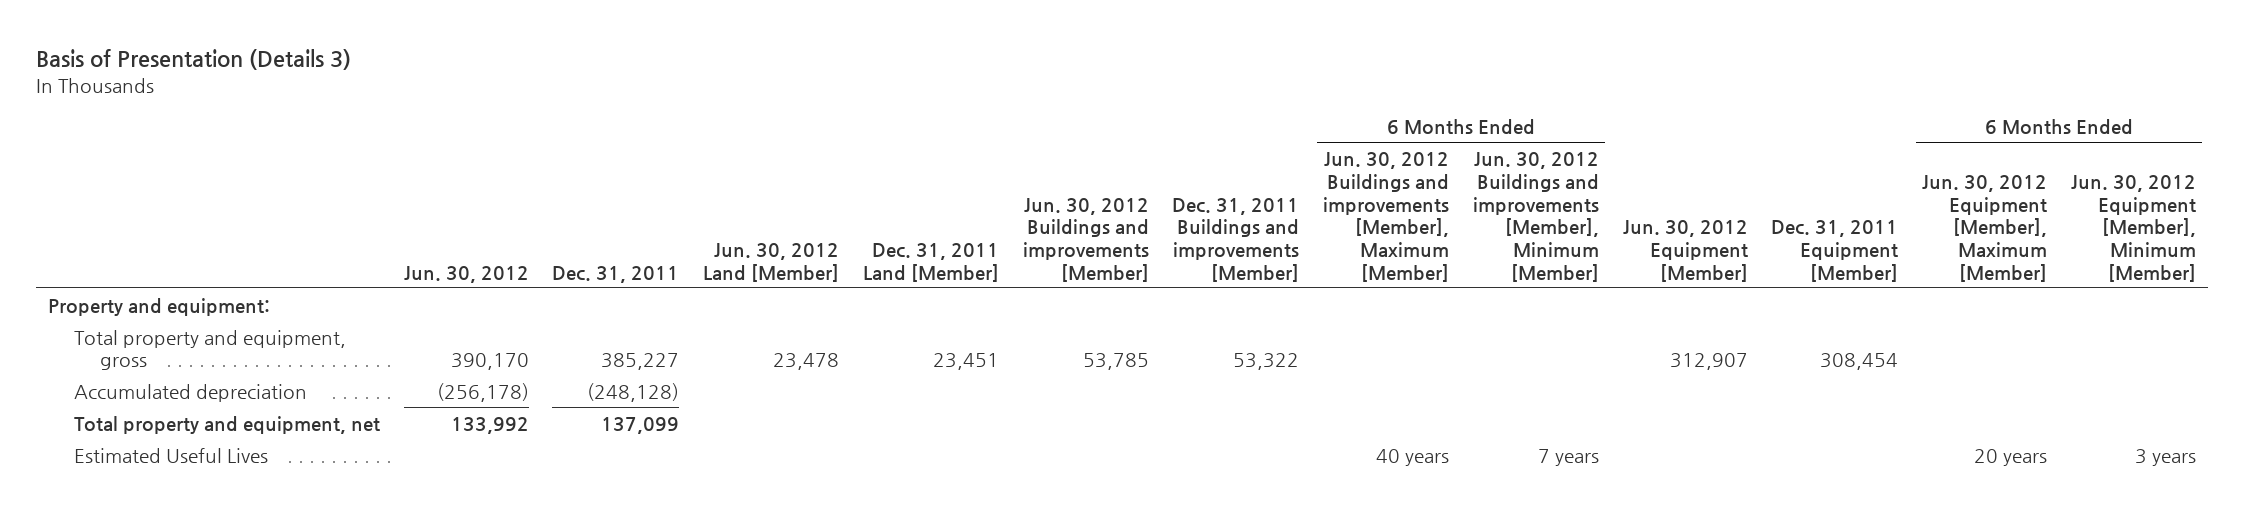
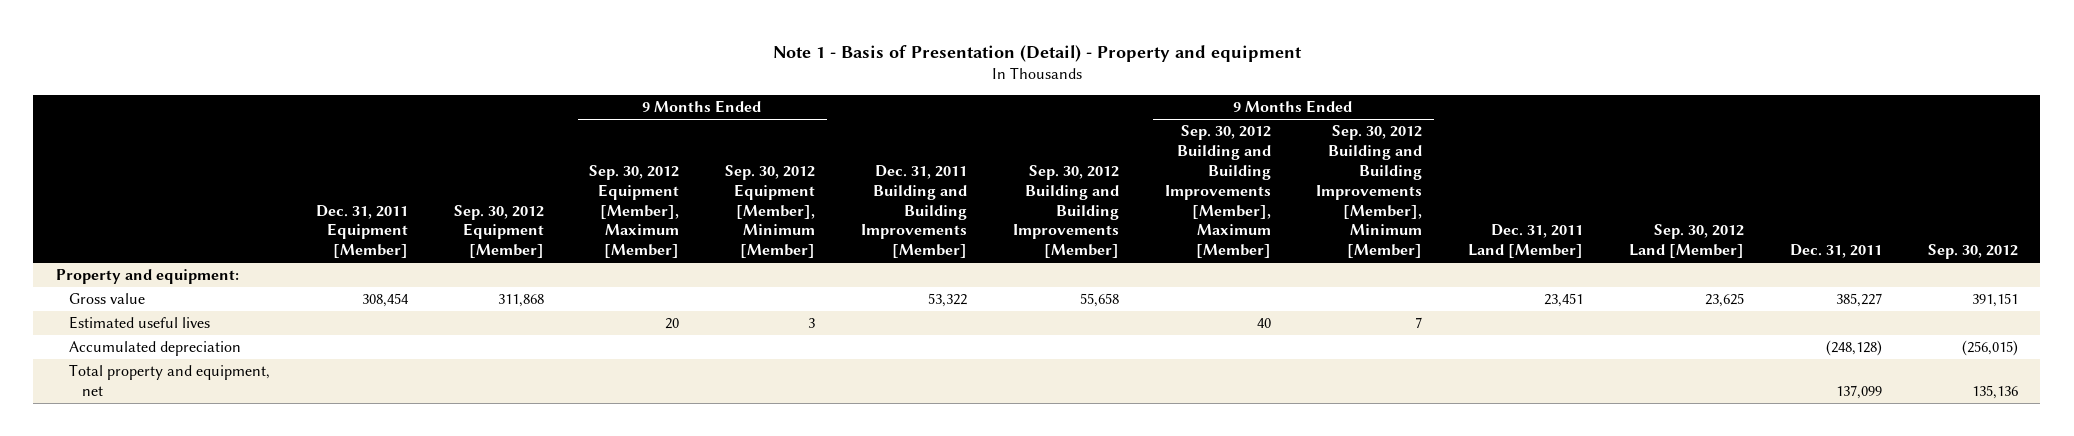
- Basis of Presentation (Details 3)
+ Note 1 - Basis of Presentation (Detail) - Property and equipment
- | Jun. 30, 2012 | Dec. 31, 2011 | Jun. 30, 2012 Land [Member] | Dec. 31, 2011 Land [Member] | Jun. 30, 2012 Buildings and improvements [Member] | Dec. 31, 2011 Buildings and improvements [Member] | 6 Months Ended Jun. 30, 2012 Buildings and improvements [Member], Maximum [Member] | 6 Months Ended Jun. 30, 2012 Buildings and improvements [Member], Minimum [Member] | Jun. 30, 2012 Equipment [Member] | Dec. 31, 2011 Equipment [Member] | 6 Months Ended Jun. 30, 2012 Equipment [Member], Maximum [Member] | 6 Months Ended Jun. 30, 2012 Equipment [Member], Minimum [Member]
+ | Dec. 31, 2011 Equipment [Member] | Sep. 30, 2012 Equipment [Member] | 9 Months Ended Sep. 30, 2012 Equipment [Member], Maximum [Member] | 9 Months Ended Sep. 30, 2012 Equipment [Member], Minimum [Member] | Dec. 31, 2011 Building and Building Improvements [Member] | Sep. 30, 2012 Building and Building Improvements [Member] | 9 Months Ended Sep. 30, 2012 Building and Building Improvements [Member], Maximum [Member] | 9 Months Ended Sep. 30, 2012 Building and Building Improvements [Member], Minimum [Member] | Dec. 31, 2011 Land [Member] | Sep. 30, 2012 Land [Member] | Dec. 31, 2011 | Sep. 30, 2012
- Total property and equipment, gross | 390,170 | 385,227 | 23,478 | 23,451 | 53,785 | 53,322 | | | 312,907 | 308,454 | |
+ Gross value | 308,454 | 311,868 | | | 53,322 | 55,658 | | | 23,451 | 23,625 | 385,227 | 391,151
+ Estimated useful lives | | | 20 | 3 | | | 40 | 7 | | | |
- Estimated Useful Lives | | | | | | | 40 years | 7 years | | | 20 years | 3 years

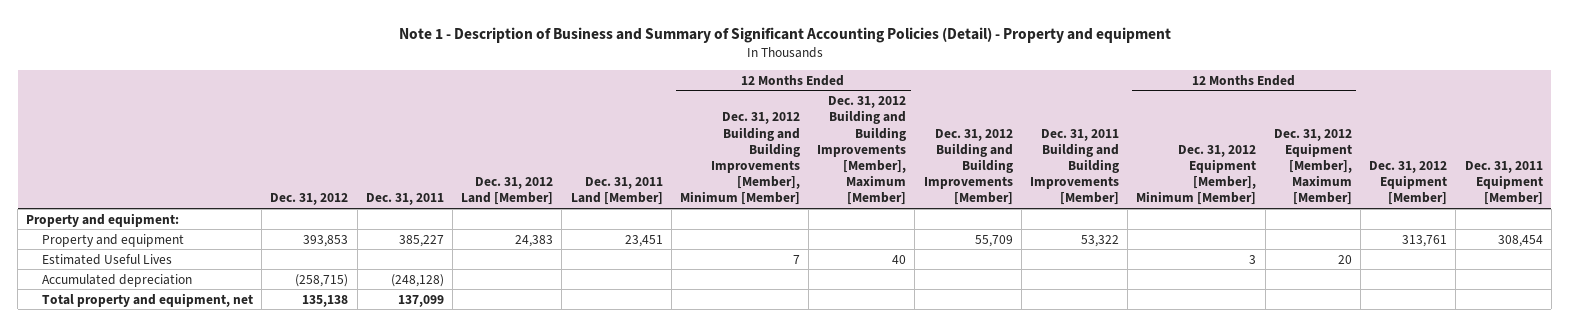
- Note 1 - Basis of Presentation (Detail) - Property and equipment
+ Note 1 - Description of Business and Summary of Significant Accounting Policies (Detail) - Property and equipment
- | Dec. 31, 2011 Equipment [Member] | Sep. 30, 2012 Equipment [Member] | 9 Months Ended Sep. 30, 2012 Equipment [Member], Maximum [Member] | 9 Months Ended Sep. 30, 2012 Equipment [Member], Minimum [Member] | Dec. 31, 2011 Building and Building Improvements [Member] | Sep. 30, 2012 Building and Building Improvements [Member] | 9 Months Ended Sep. 30, 2012 Building and Building Improvements [Member], Maximum [Member] | 9 Months Ended Sep. 30, 2012 Building and Building Improvements [Member], Minimum [Member] | Dec. 31, 2011 Land [Member] | Sep. 30, 2012 Land [Member] | Dec. 31, 2011 | Sep. 30, 2012
+ | Dec. 31, 2012 | Dec. 31, 2011 | Dec. 31, 2012 Land [Member] | Dec. 31, 2011 Land [Member] | 12 Months Ended Dec. 31, 2012 Building and Building Improvements [Member], Minimum [Member] | 12 Months Ended Dec. 31, 2012 Building and Building Improvements [Member], Maximum [Member] | Dec. 31, 2012 Building and Building Improvements [Member] | Dec. 31, 2011 Building and Building Improvements [Member] | 12 Months Ended Dec. 31, 2012 Equipment [Member], Minimum [Member] | 12 Months Ended Dec. 31, 2012 Equipment [Member], Maximum [Member] | Dec. 31, 2012 Equipment [Member] | Dec. 31, 2011 Equipment [Member]
- Gross value | 308,454 | 311,868 | | | 53,322 | 55,658 | | | 23,451 | 23,625 | 385,227 | 391,151
- Estimated useful lives | | | 20 | 3 | | | 40 | 7 | | | |
+ Property and equipment | 393,853 | 385,227 | 24,383 | 23,451 | | | 55,709 | 53,322 | | | 313,761 | 308,454
+ Estimated Useful Lives | | | | | 7 | 40 | | | 3 | 20 | |

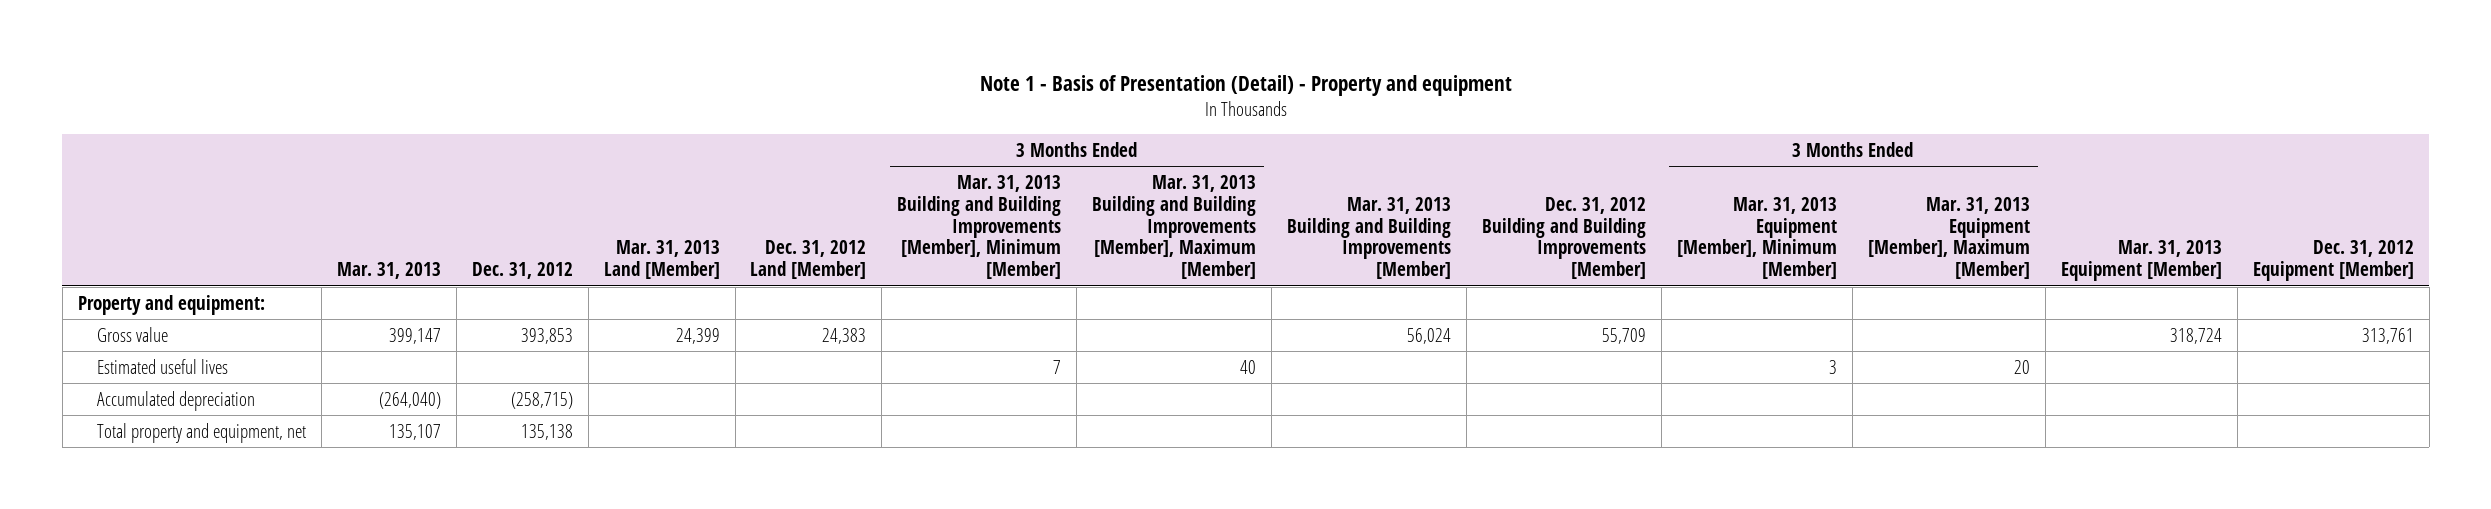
- Note 1 - Description of Business and Summary of Significant Accounting Policies (Detail) - Property and equipment
+ Note 1 - Basis of Presentation (Detail) - Property and equipment
- | Dec. 31, 2012 | Dec. 31, 2011 | Dec. 31, 2012 Land [Member] | Dec. 31, 2011 Land [Member] | 12 Months Ended Dec. 31, 2012 Building and Building Improvements [Member], Minimum [Member] | 12 Months Ended Dec. 31, 2012 Building and Building Improvements [Member], Maximum [Member] | Dec. 31, 2012 Building and Building Improvements [Member] | Dec. 31, 2011 Building and Building Improvements [Member] | 12 Months Ended Dec. 31, 2012 Equipment [Member], Minimum [Member] | 12 Months Ended Dec. 31, 2012 Equipment [Member], Maximum [Member] | Dec. 31, 2012 Equipment [Member] | Dec. 31, 2011 Equipment [Member]
+ | Mar. 31, 2013 | Dec. 31, 2012 | Mar. 31, 2013 Land [Member] | Dec. 31, 2012 Land [Member] | 3 Months Ended Mar. 31, 2013 Building and Building Improvements [Member], Minimum [Member] | 3 Months Ended Mar. 31, 2013 Building and Building Improvements [Member], Maximum [Member] | Mar. 31, 2013 Building and Building Improvements [Member] | Dec. 31, 2012 Building and Building Improvements [Member] | 3 Months Ended Mar. 31, 2013 Equipment [Member], Minimum [Member] | 3 Months Ended Mar. 31, 2013 Equipment [Member], Maximum [Member] | Mar. 31, 2013 Equipment [Member] | Dec. 31, 2012 Equipment [Member]
- Property and equipment | 393,853 | 385,227 | 24,383 | 23,451 | | | 55,709 | 53,322 | | | 313,761 | 308,454
- Estimated Useful Lives | | | | | 7 | 40 | | | 3 | 20 | |
+ Gross value | 399,147 | 393,853 | 24,399 | 24,383 | | | 56,024 | 55,709 | | | 318,724 | 313,761
+ Estimated useful lives | | | | | 7 | 40 | | | 3 | 20 | |

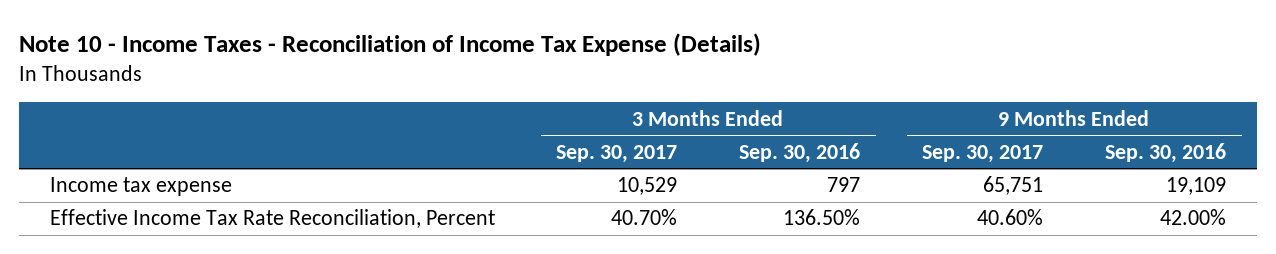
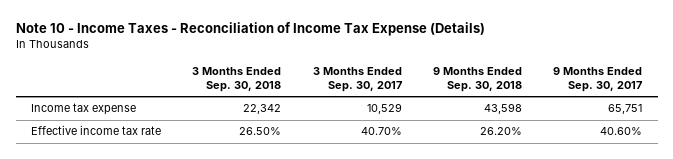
- | 3 Months Ended Sep. 30, 2017 | 3 Months Ended Sep. 30, 2016 | 9 Months Ended Sep. 30, 2017 | 9 Months Ended Sep. 30, 2016
+ | 3 Months Ended Sep. 30, 2018 | 3 Months Ended Sep. 30, 2017 | 9 Months Ended Sep. 30, 2018 | 9 Months Ended Sep. 30, 2017
- Effective Income Tax Rate Reconciliation, Percent | 40.70% | 136.50% | 40.60% | 42.00%
+ Effective income tax rate | 26.50% | 40.70% | 26.20% | 40.60%

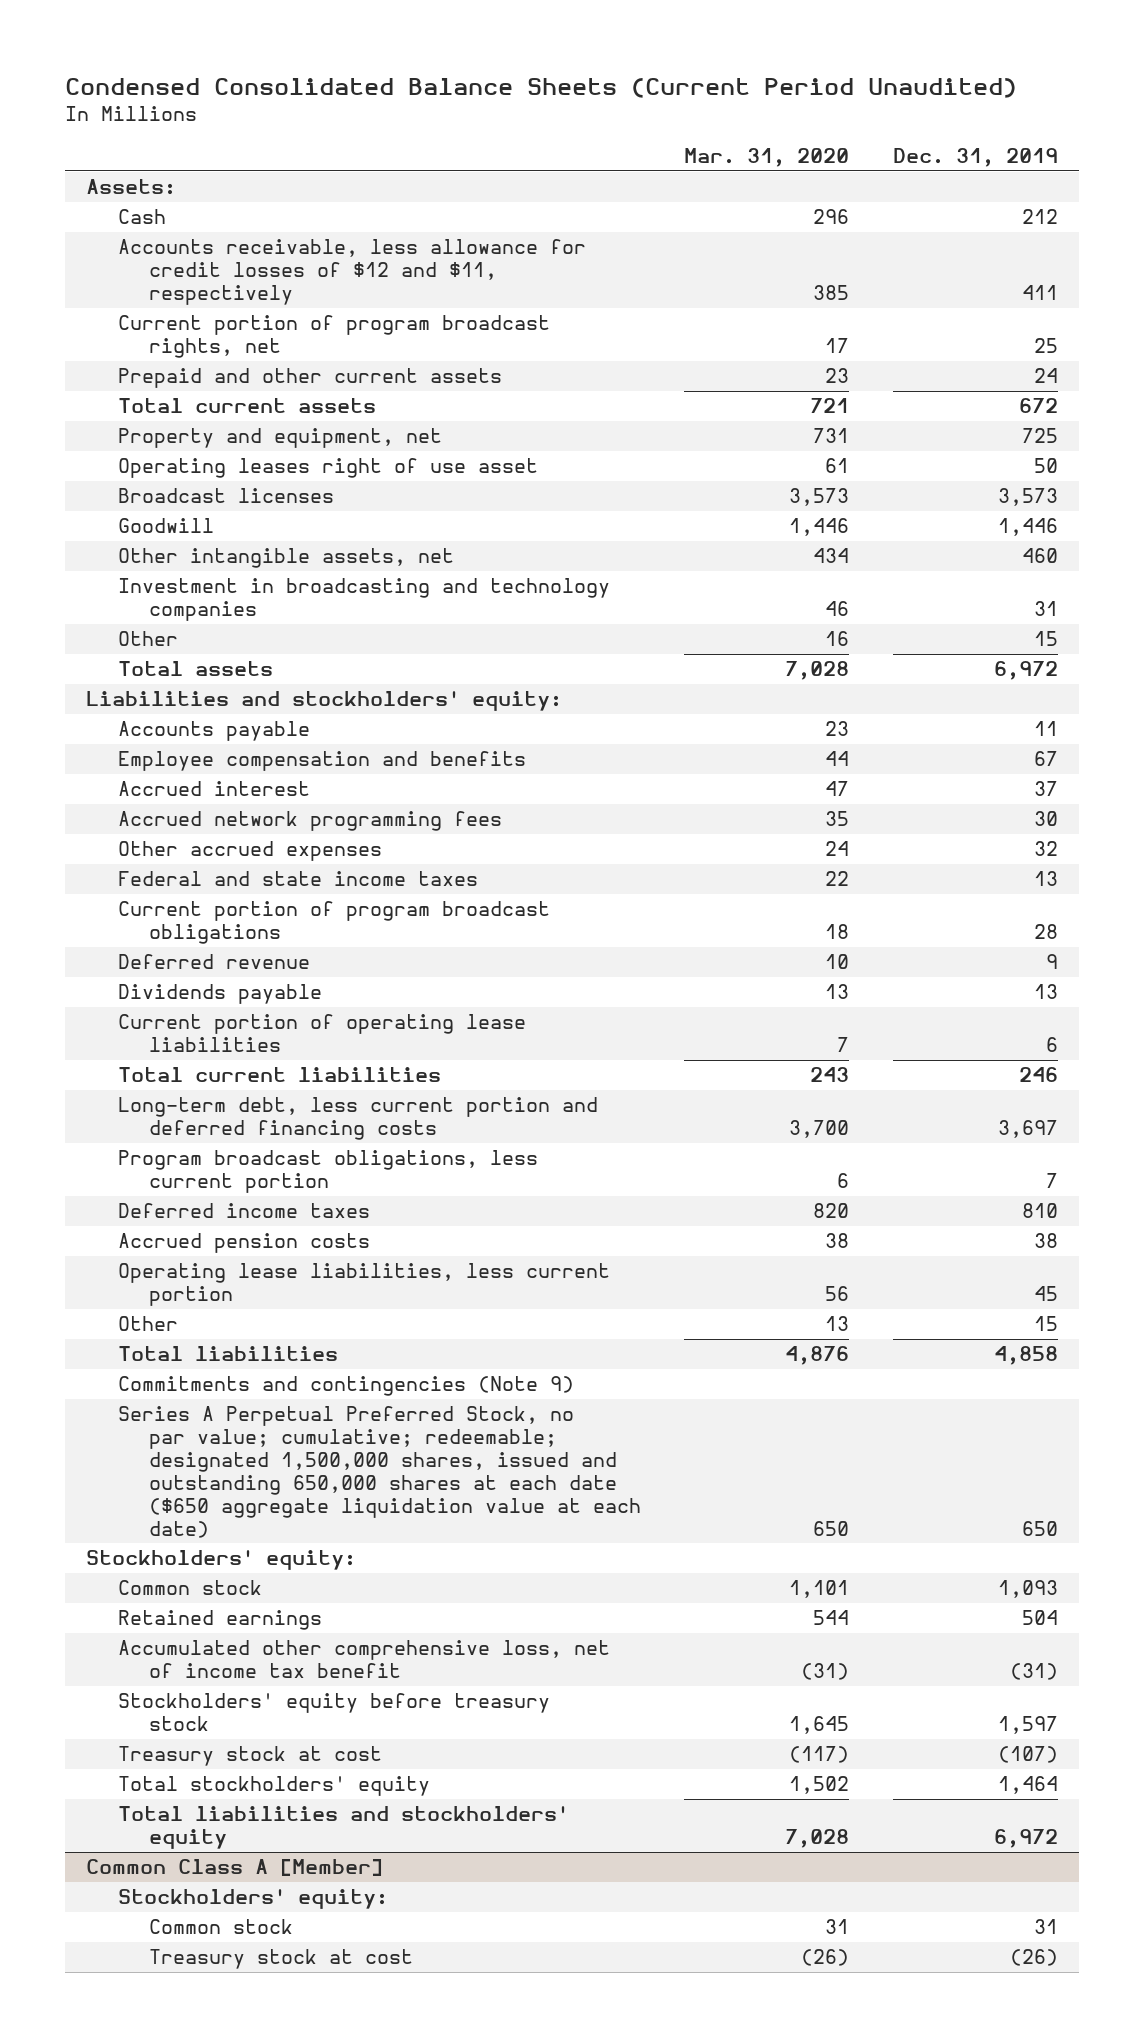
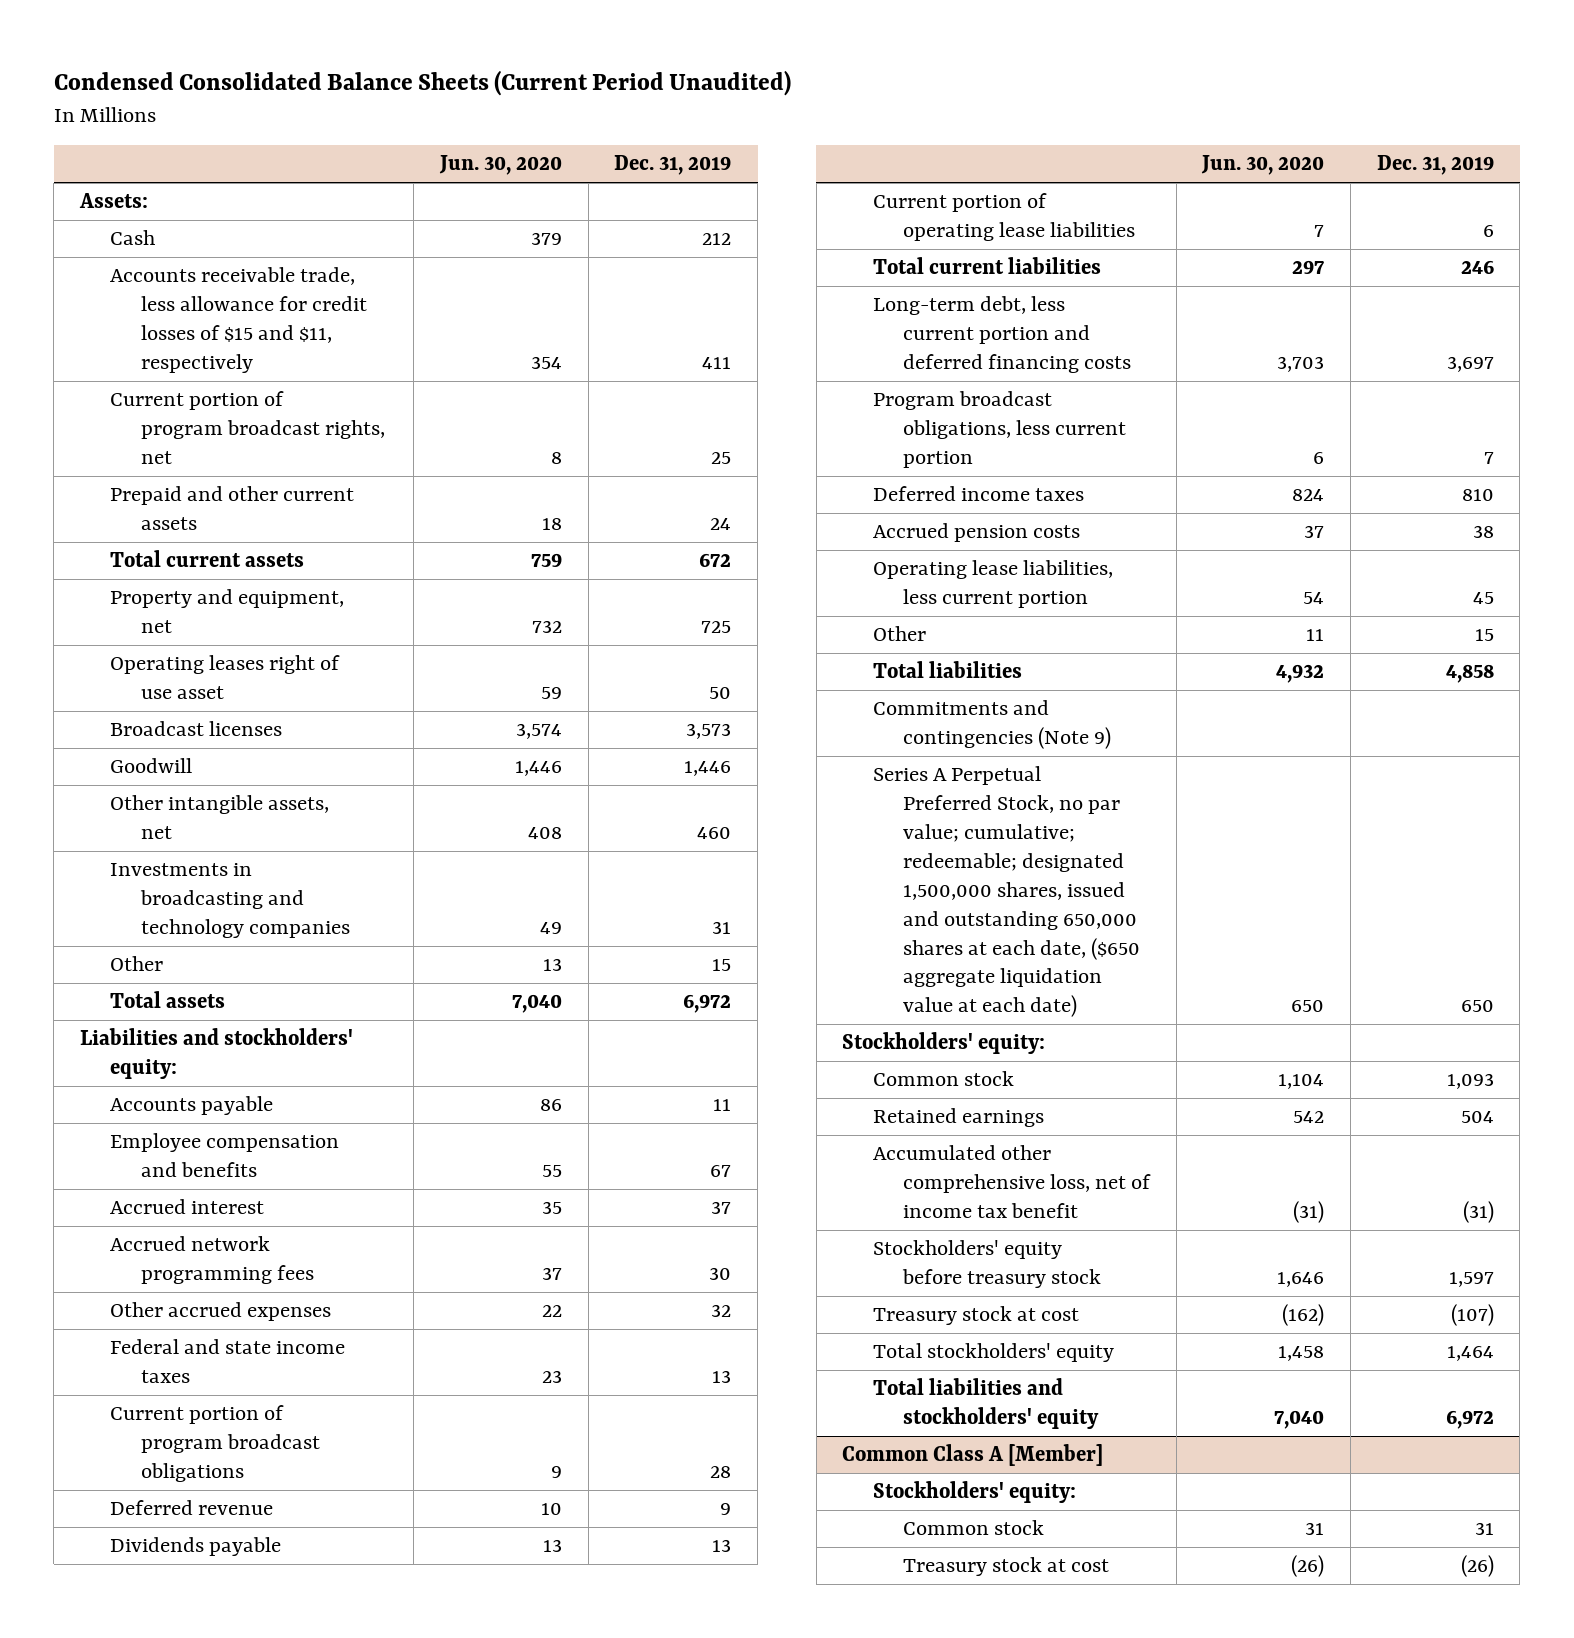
- | Mar. 31, 2020 | Dec. 31, 2019
+ | Jun. 30, 2020 | Dec. 31, 2019
- Accounts receivable, less allowance for credit losses of $12 and $11, respectively | 385 | 411
+ Accounts receivable trade, less allowance for credit losses of $15 and $11, respectively | 354 | 411
- Investment in broadcasting and technology companies | 46 | 31
+ Investments in broadcasting and technology companies | 49 | 31
- Series A Perpetual Preferred Stock, no par value; cumulative; redeemable; designated 1,500,000 shares, issued and outstanding 650,000 shares at each date ($650 aggregate liquidation value at each date) | 650 | 650
+ Series A Perpetual Preferred Stock, no par value; cumulative; redeemable; designated 1,500,000 shares, issued and outstanding 650,000 shares at each date, ($650 aggregate liquidation value at each date) | 650 | 650

